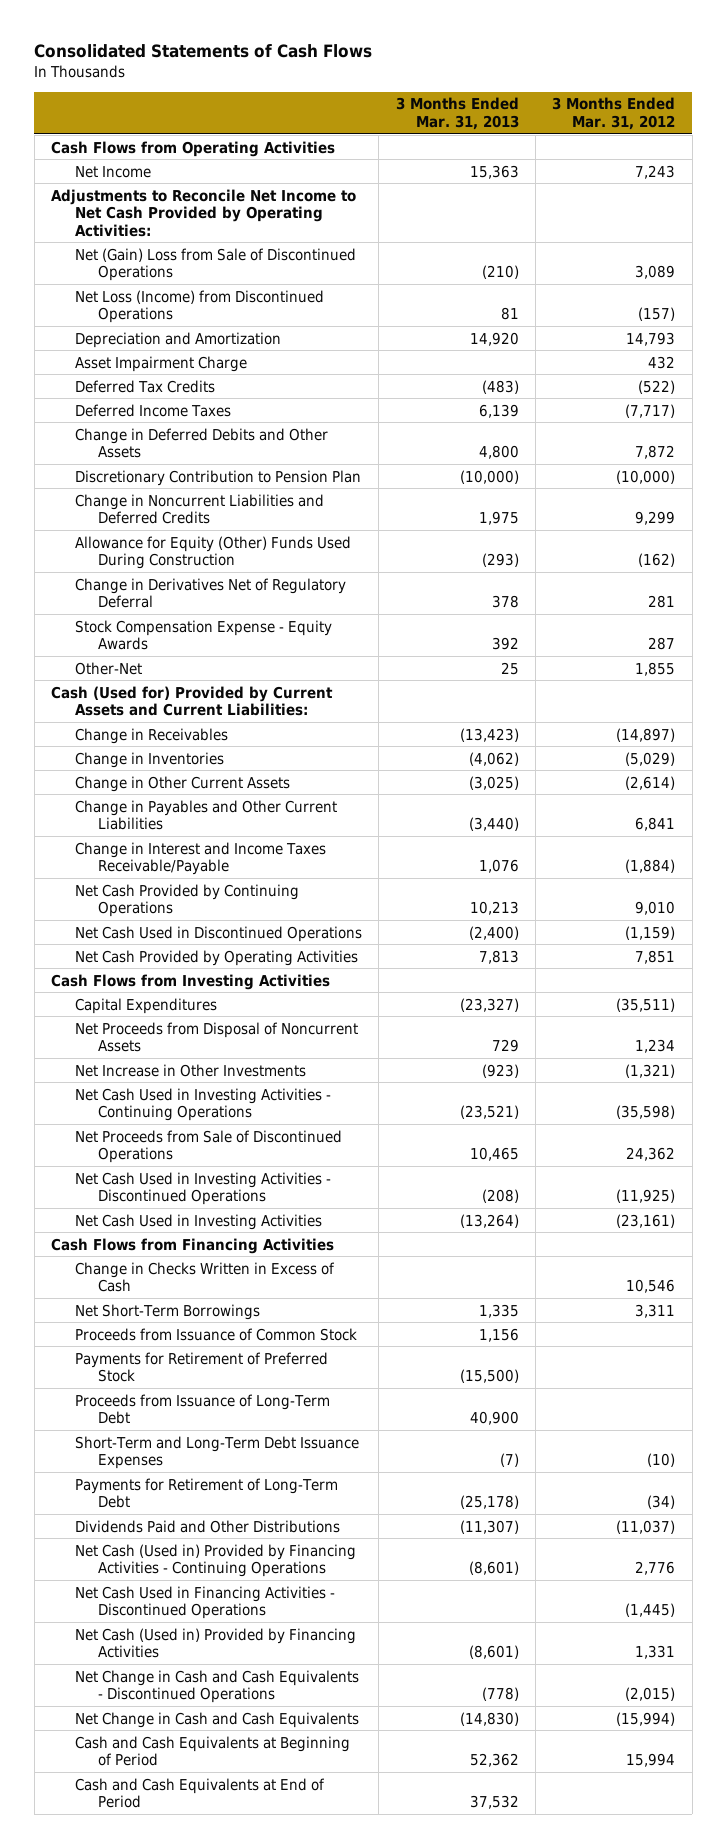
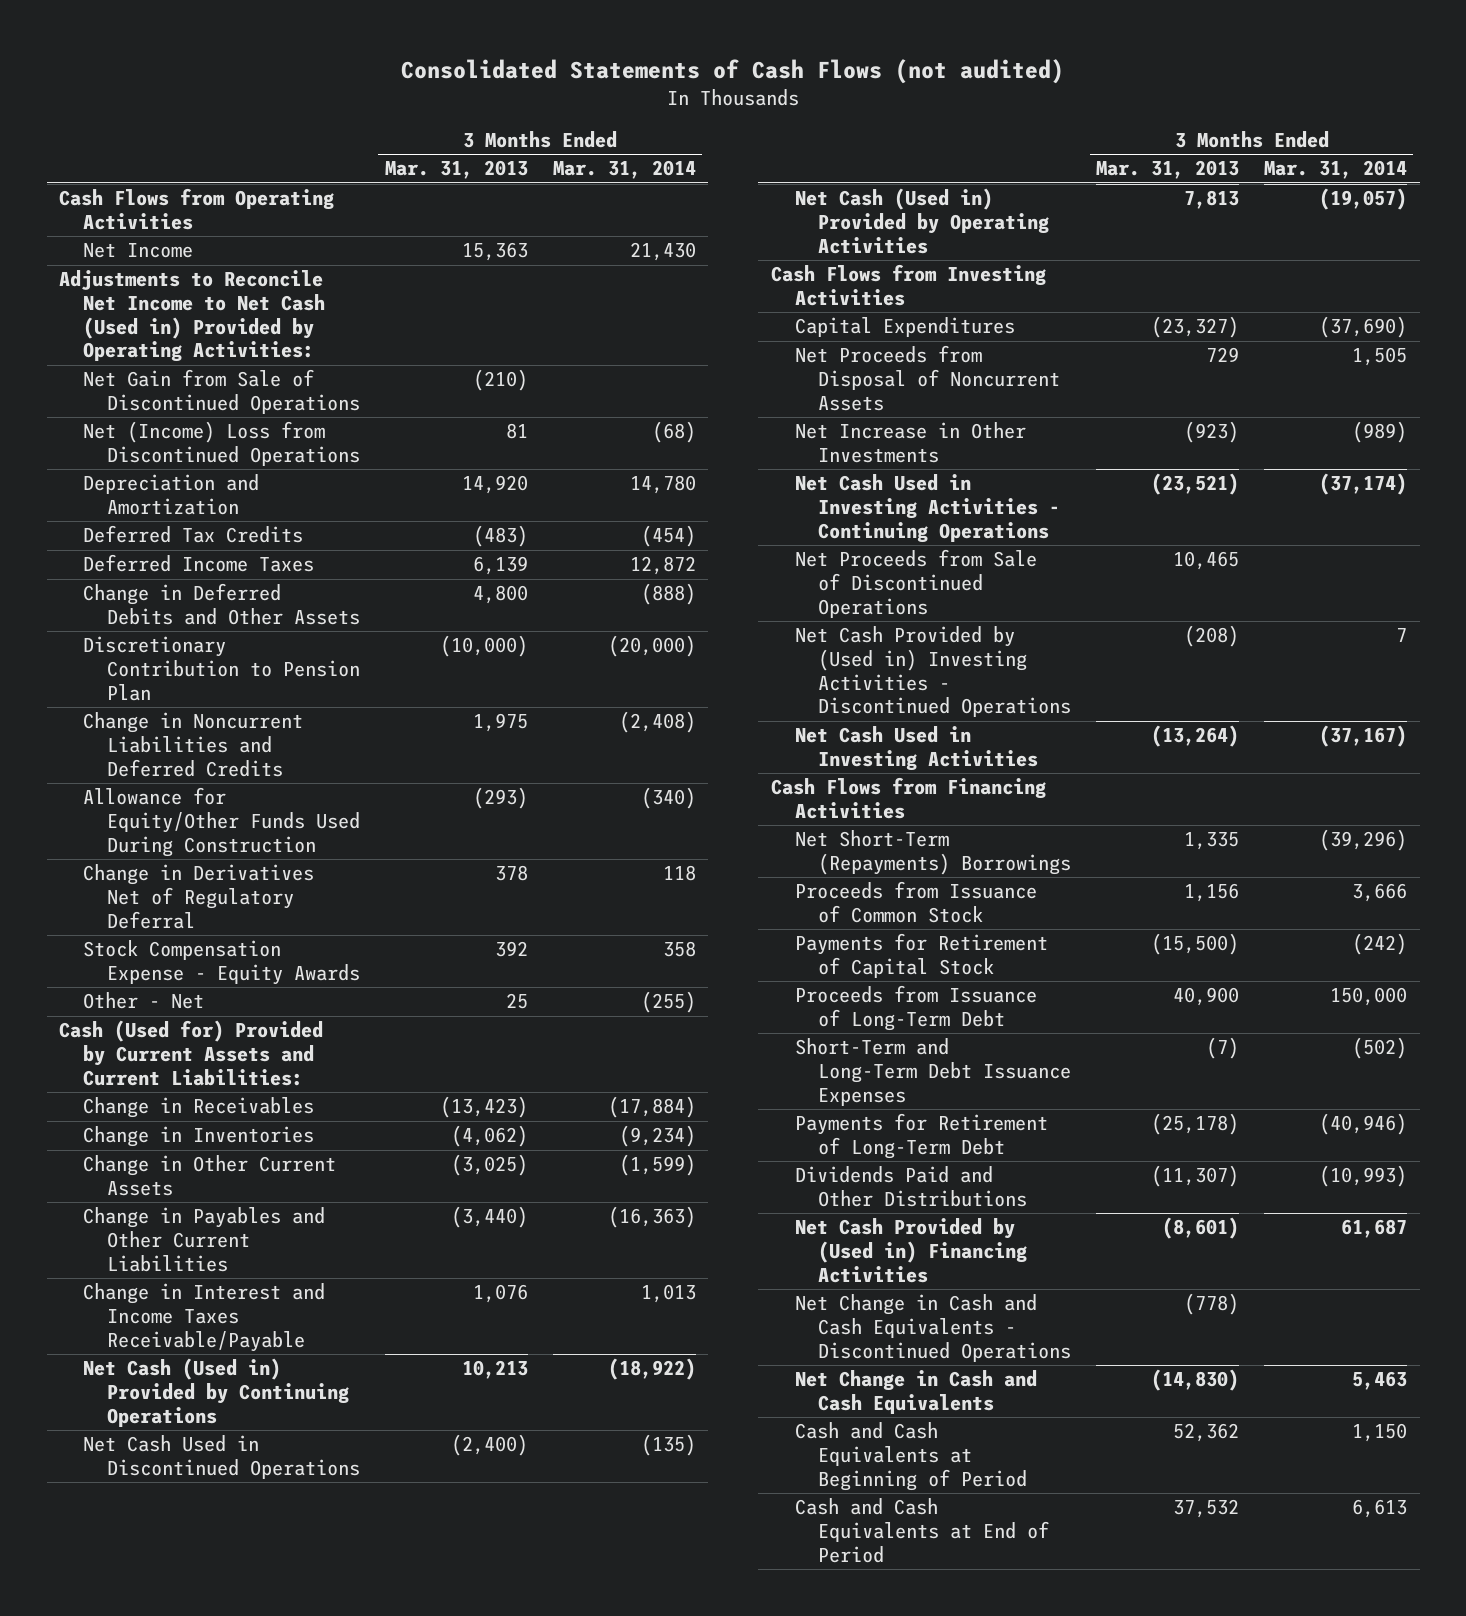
- Consolidated Statements of Cash Flows
+ Consolidated Statements of Cash Flows (not audited)
- | 3 Months Ended Mar. 31, 2013 | 3 Months Ended Mar. 31, 2012
+ | 3 Months Ended Mar. 31, 2013 | 3 Months Ended Mar. 31, 2014
- Adjustments to Reconcile Net Income to Net Cash Provided by Operating Activities:
- Net (Gain) Loss from Sale of Discontinued Operations | (210) | 3,089
- Net Loss (Income) from Discontinued Operations | 81 | (157)
+ Adjustments to Reconcile Net Income to Net Cash (Used in) Provided by Operating Activities:
+ Net Gain from Sale of Discontinued Operations | (210) |
+ Net (Income) Loss from Discontinued Operations | 81 | (68)
- Asset Impairment Charge | | 432
- Allowance for Equity (Other) Funds Used During Construction | (293) | (162)
+ Allowance for Equity/Other Funds Used During Construction | (293) | (340)
- Other-Net | 25 | 1,855
+ Other - Net | 25 | (255)
- Net Cash Provided by Continuing Operations | 10,213 | 9,010
+ Net Cash (Used in) Provided by Continuing Operations | 10,213 | (18,922)
- Net Cash Provided by Operating Activities | 7,813 | 7,851
+ Net Cash (Used in) Provided by Operating Activities | 7,813 | (19,057)
- Net Cash Used in Investing Activities - Discontinued Operations | (208) | (11,925)
+ Net Cash Provided by (Used in) Investing Activities - Discontinued Operations | (208) | 7
- Change in Checks Written in Excess of Cash | | 10,546
- Net Short-Term Borrowings | 1,335 | 3,311
+ Net Short-Term (Repayments) Borrowings | 1,335 | (39,296)
- Payments for Retirement of Preferred Stock | (15,500) |
+ Payments for Retirement of Capital Stock | (15,500) | (242)
- Net Cash (Used in) Provided by Financing Activities - Continuing Operations | (8,601) | 2,776
- Net Cash Used in Financing Activities - Discontinued Operations | | (1,445)
- Net Cash (Used in) Provided by Financing Activities | (8,601) | 1,331
+ Net Cash Provided by (Used in) Financing Activities | (8,601) | 61,687

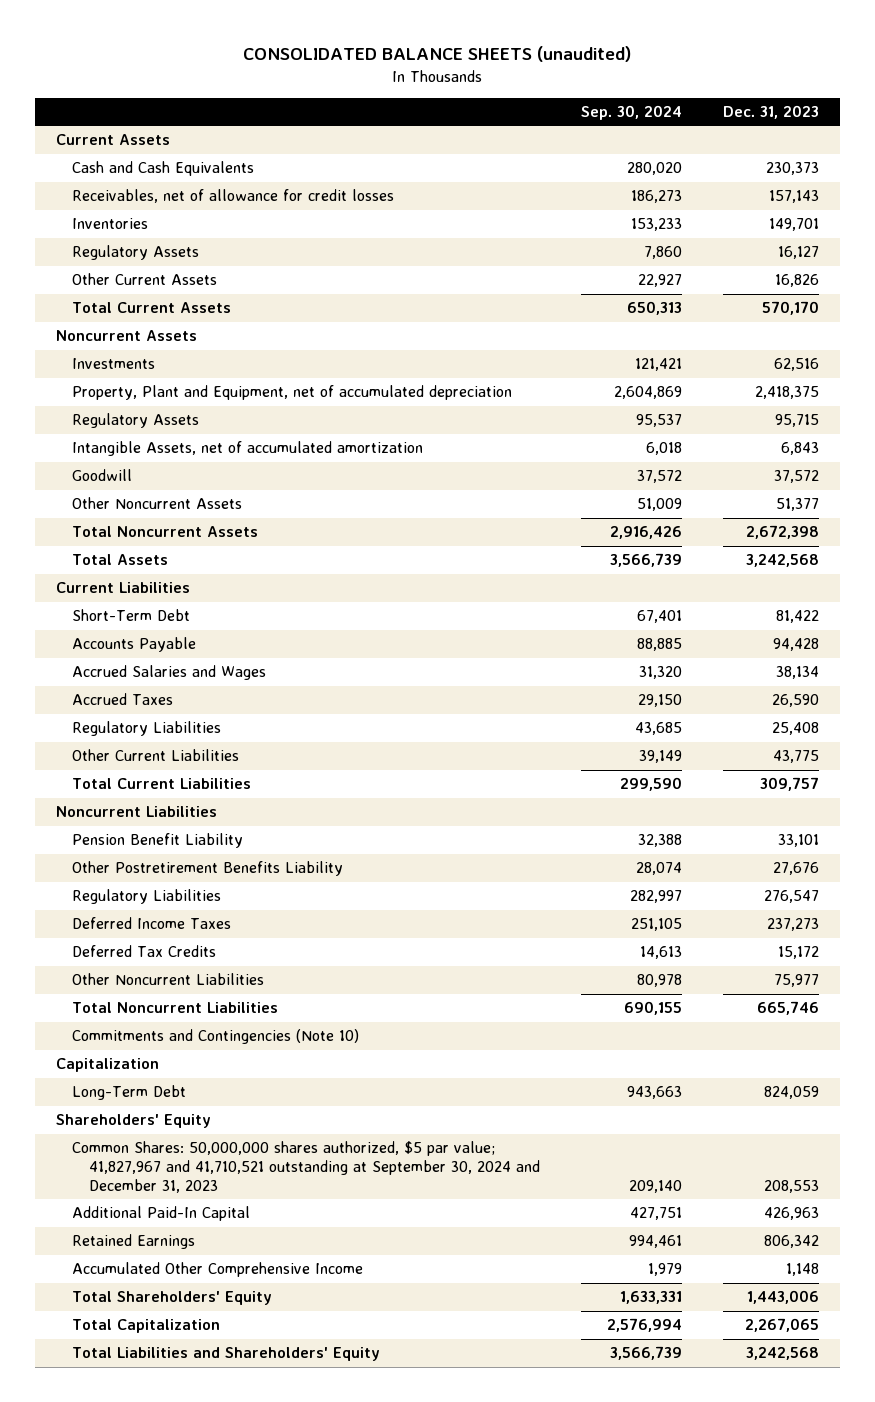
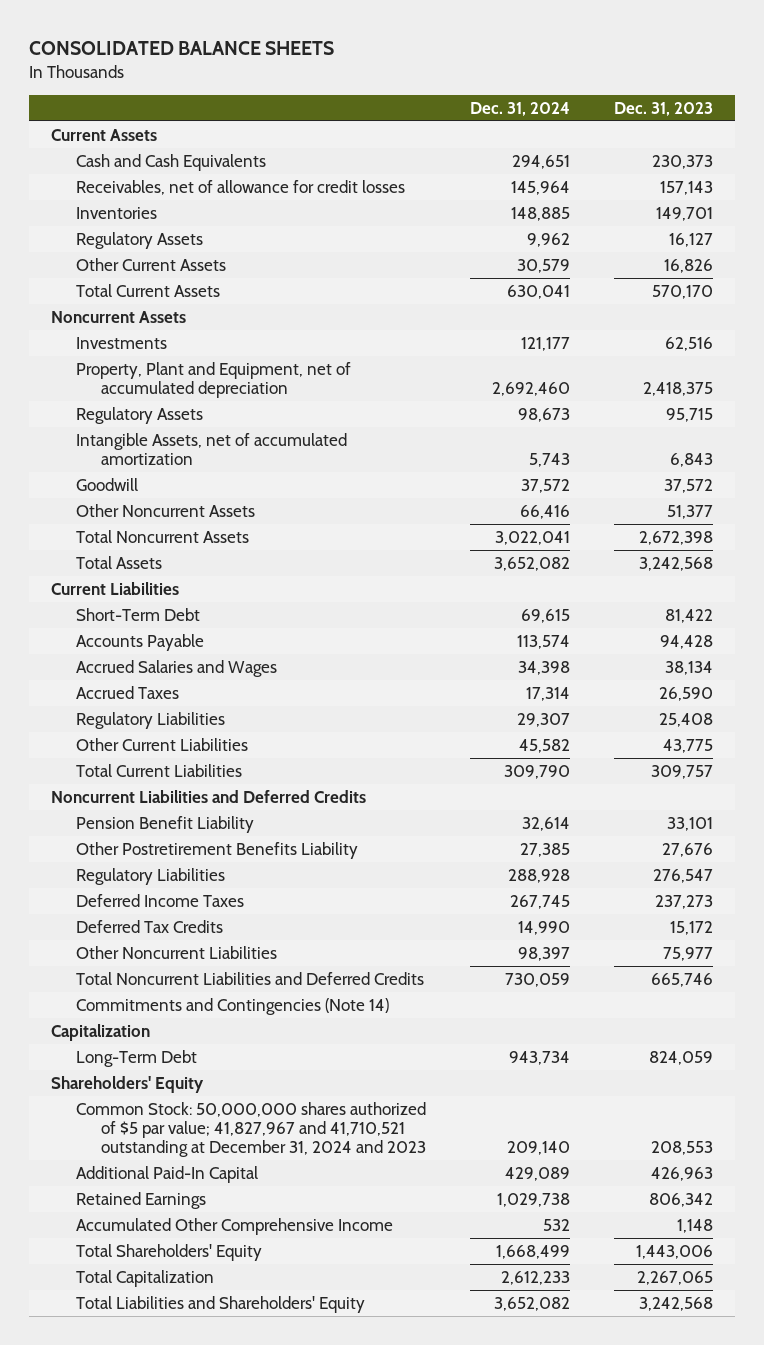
- CONSOLIDATED BALANCE SHEETS (unaudited)
+ CONSOLIDATED BALANCE SHEETS
- | Sep. 30, 2024 | Dec. 31, 2023
+ | Dec. 31, 2024 | Dec. 31, 2023
- Noncurrent Liabilities
+ Noncurrent Liabilities and Deferred Credits
- Total Noncurrent Liabilities | 690,155 | 665,746
- Commitments and Contingencies (Note 10)
+ Total Noncurrent Liabilities and Deferred Credits | 730,059 | 665,746
+ Commitments and Contingencies (Note 14)
- Common Shares: 50,000,000 shares authorized, $5 par value; 41,827,967 and 41,710,521 outstanding at September 30, 2024 and December 31, 2023 | 209,140 | 208,553
+ Common Stock: 50,000,000 shares authorized of $5 par value; 41,827,967 and 41,710,521 outstanding at December 31, 2024 and 2023 | 209,140 | 208,553

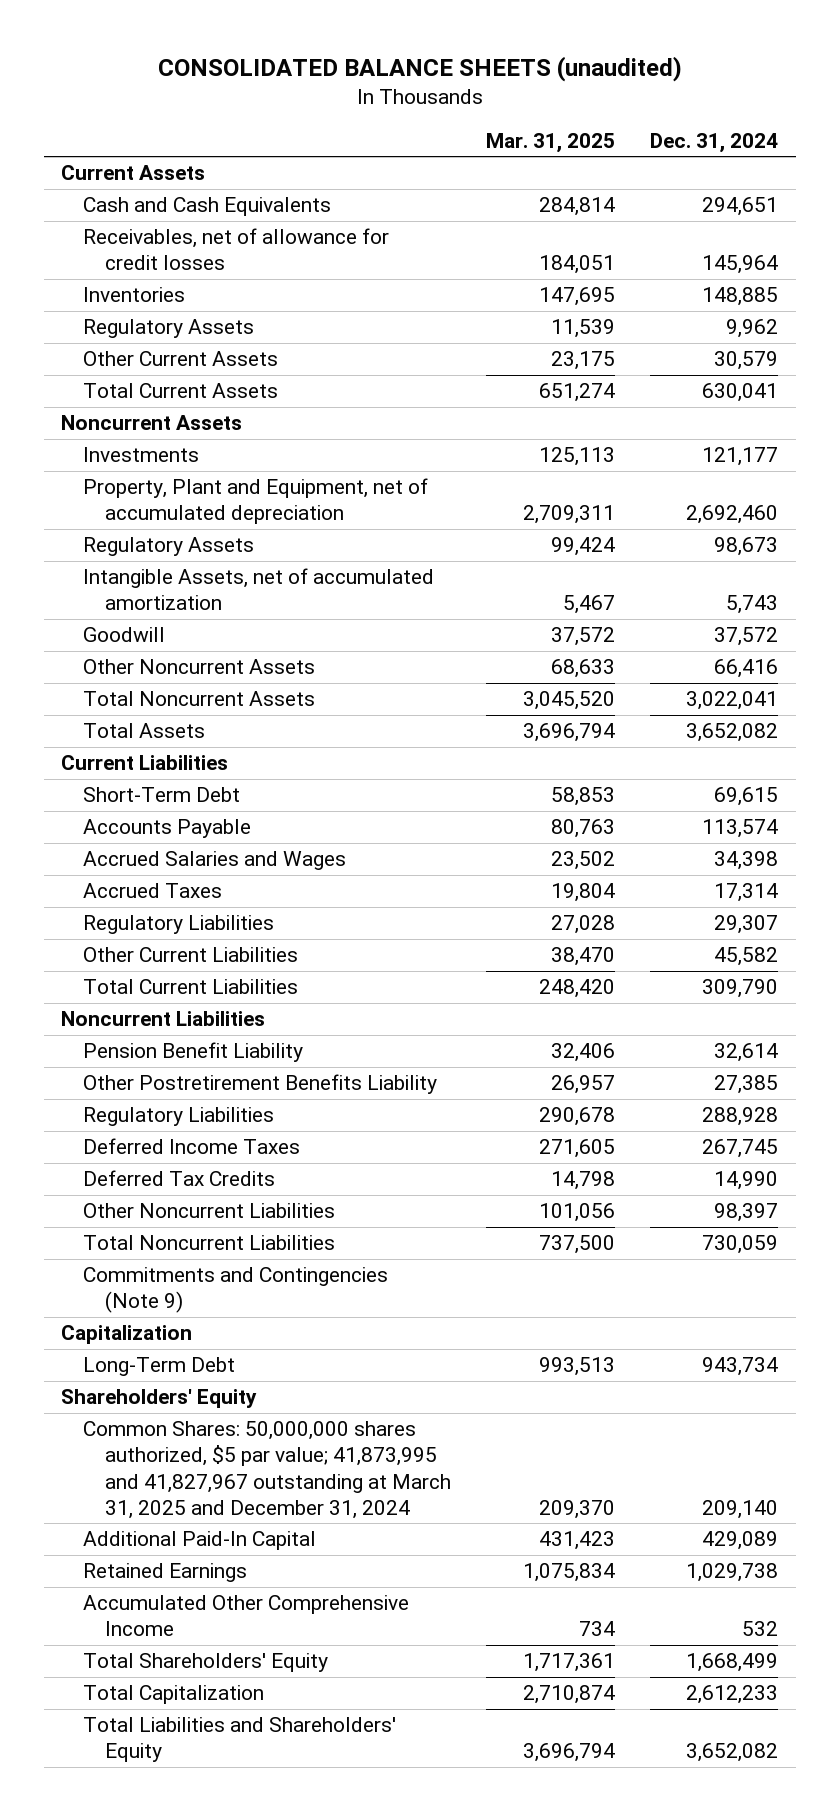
- CONSOLIDATED BALANCE SHEETS
+ CONSOLIDATED BALANCE SHEETS (unaudited)
- | Dec. 31, 2024 | Dec. 31, 2023
+ | Mar. 31, 2025 | Dec. 31, 2024
- Noncurrent Liabilities and Deferred Credits
+ Noncurrent Liabilities
- Total Noncurrent Liabilities and Deferred Credits | 730,059 | 665,746
- Commitments and Contingencies (Note 14)
+ Total Noncurrent Liabilities | 737,500 | 730,059
+ Commitments and Contingencies (Note 9)
- Common Stock: 50,000,000 shares authorized of $5 par value; 41,827,967 and 41,710,521 outstanding at December 31, 2024 and 2023 | 209,140 | 208,553
+ Common Shares: 50,000,000 shares authorized, $5 par value; 41,873,995 and 41,827,967 outstanding at March 31, 2025 and December 31, 2024 | 209,370 | 209,140

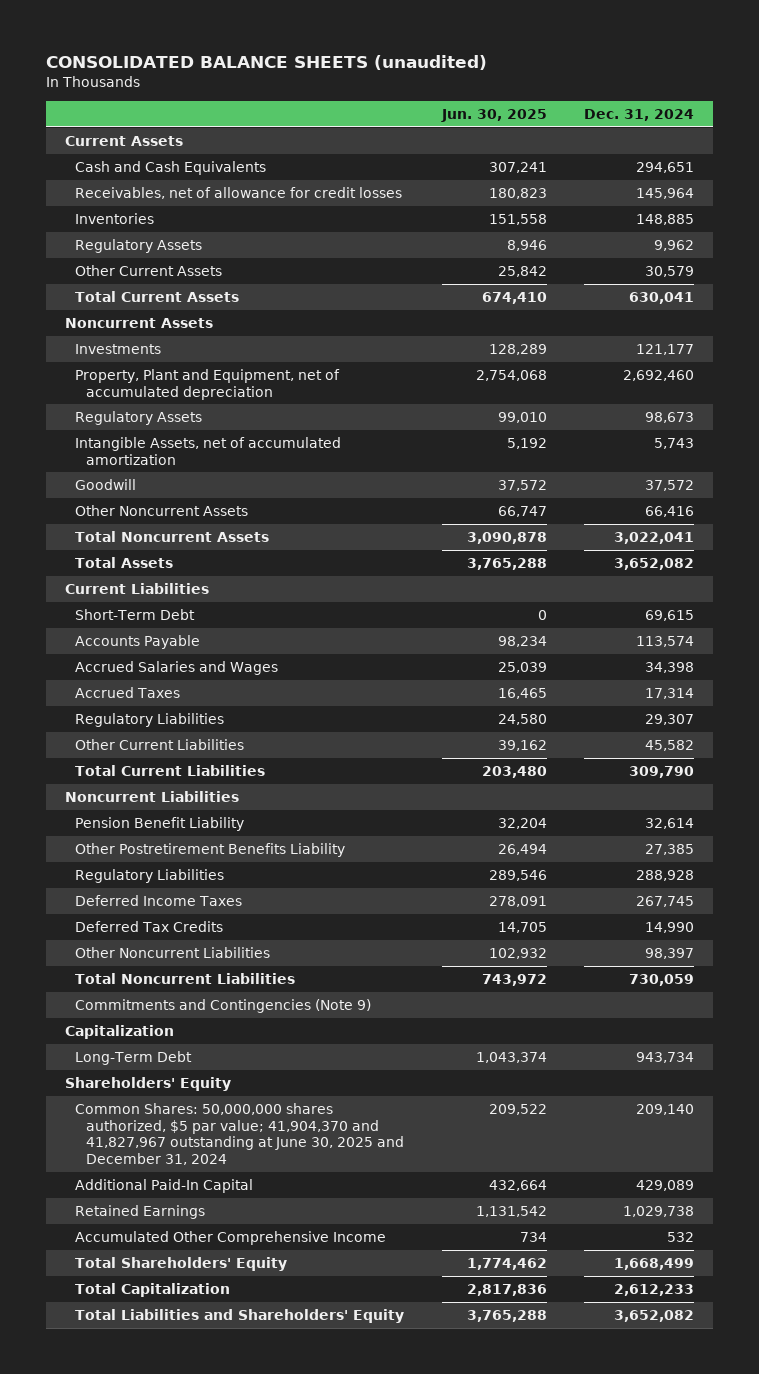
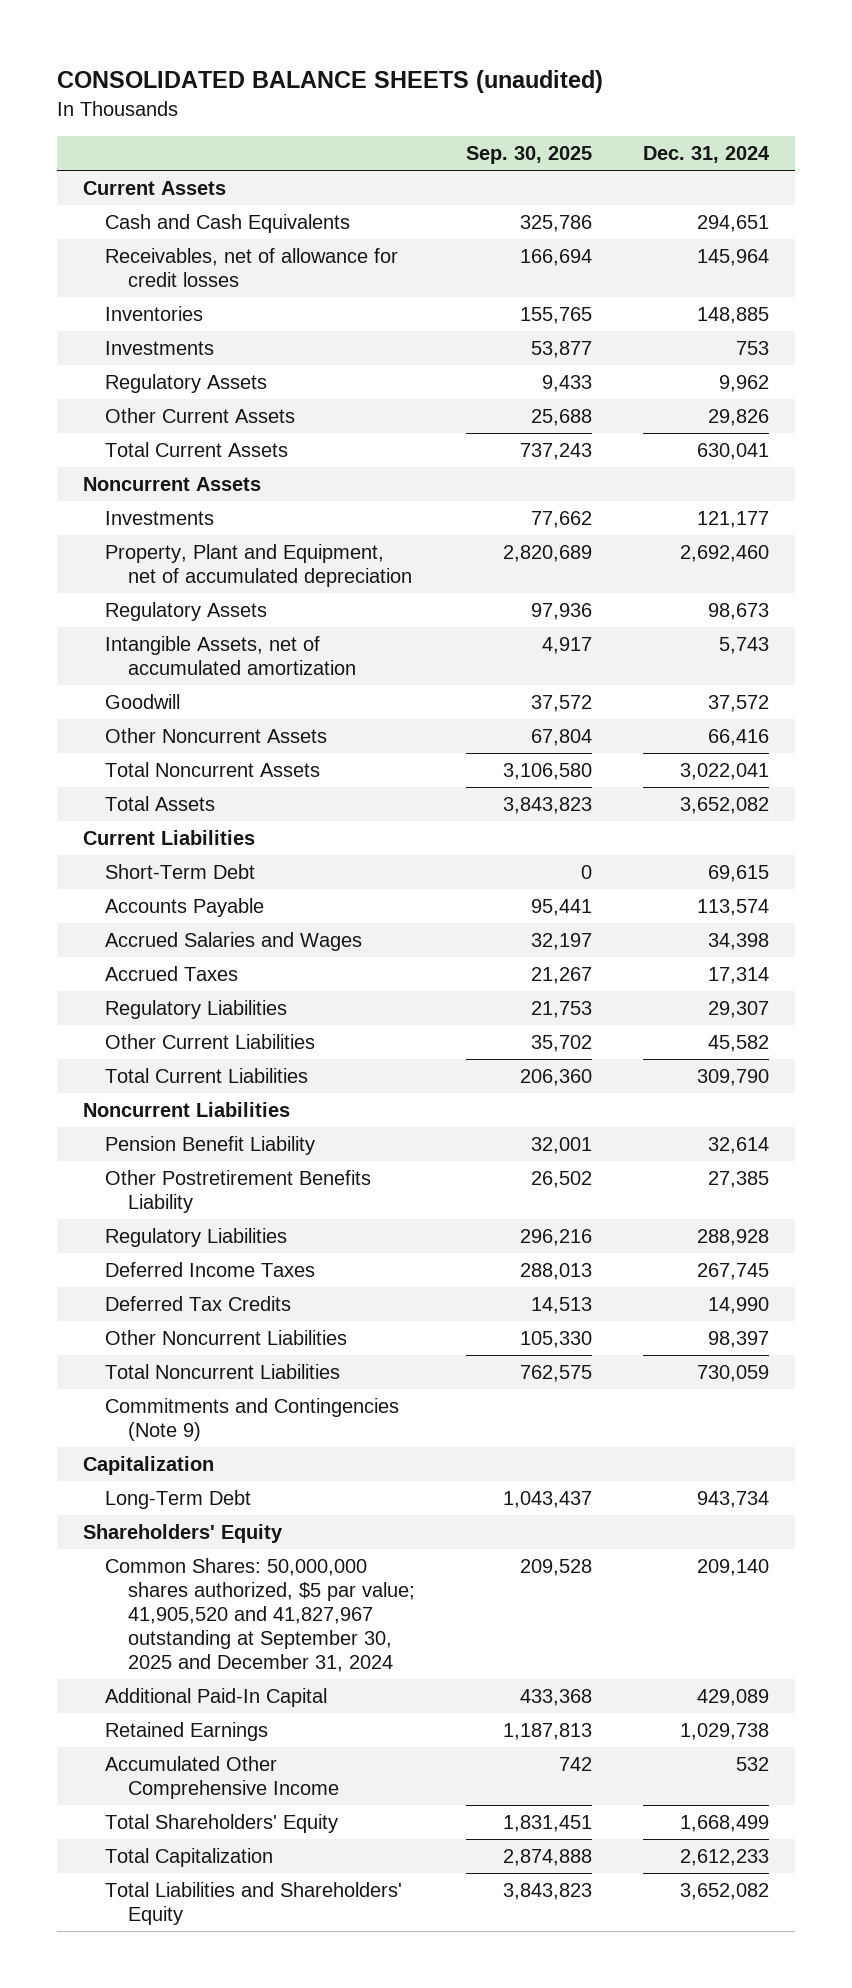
- | Jun. 30, 2025 | Dec. 31, 2024
+ | Sep. 30, 2025 | Dec. 31, 2024
+ Investments | 53,877 | 753
- Other Current Assets | 25,842 | 30,579
+ Other Current Assets | 25,688 | 29,826
- Common Shares: 50,000,000 shares authorized, $5 par value; 41,904,370 and 41,827,967 outstanding at June 30, 2025 and December 31, 2024 | 209,522 | 209,140
+ Common Shares: 50,000,000 shares authorized, $5 par value; 41,905,520 and 41,827,967 outstanding at September 30, 2025 and December 31, 2024 | 209,528 | 209,140

